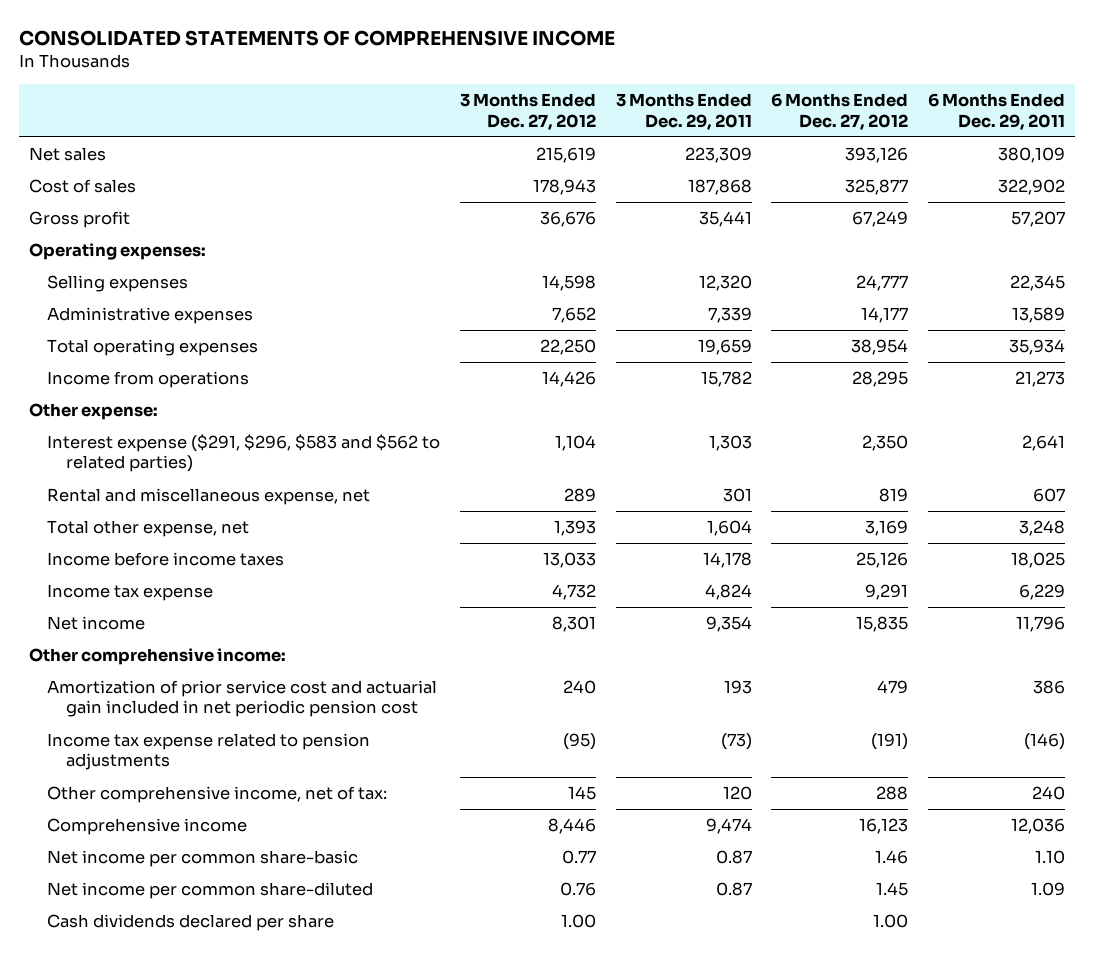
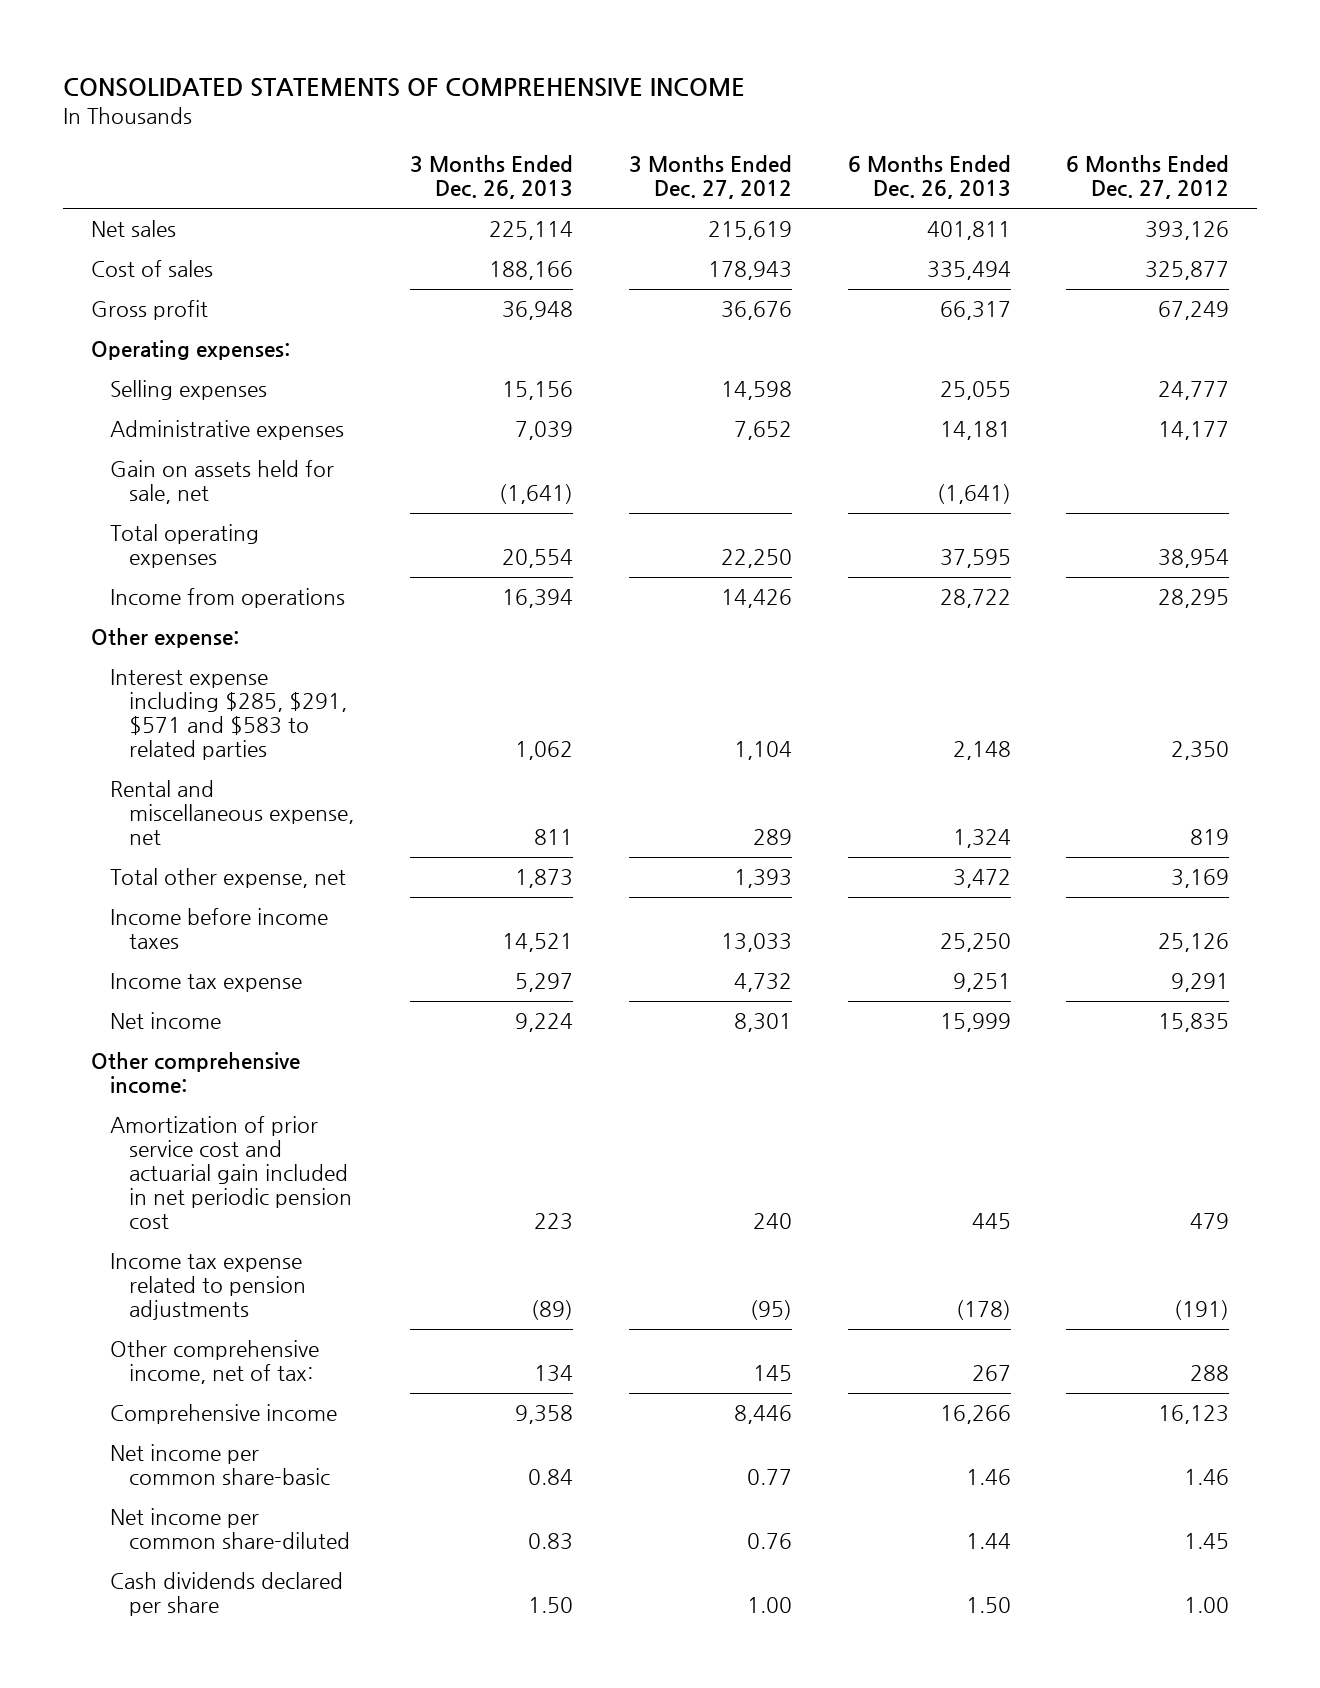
- | 3 Months Ended Dec. 27, 2012 | 3 Months Ended Dec. 29, 2011 | 6 Months Ended Dec. 27, 2012 | 6 Months Ended Dec. 29, 2011
+ | 3 Months Ended Dec. 26, 2013 | 3 Months Ended Dec. 27, 2012 | 6 Months Ended Dec. 26, 2013 | 6 Months Ended Dec. 27, 2012
+ Gain on assets held for sale, net | (1,641) | | (1,641) |
- Interest expense ($291, $296, $583 and $562 to related parties) | 1,104 | 1,303 | 2,350 | 2,641
+ Interest expense including $285, $291, $571 and $583 to related parties | 1,062 | 1,104 | 2,148 | 2,350

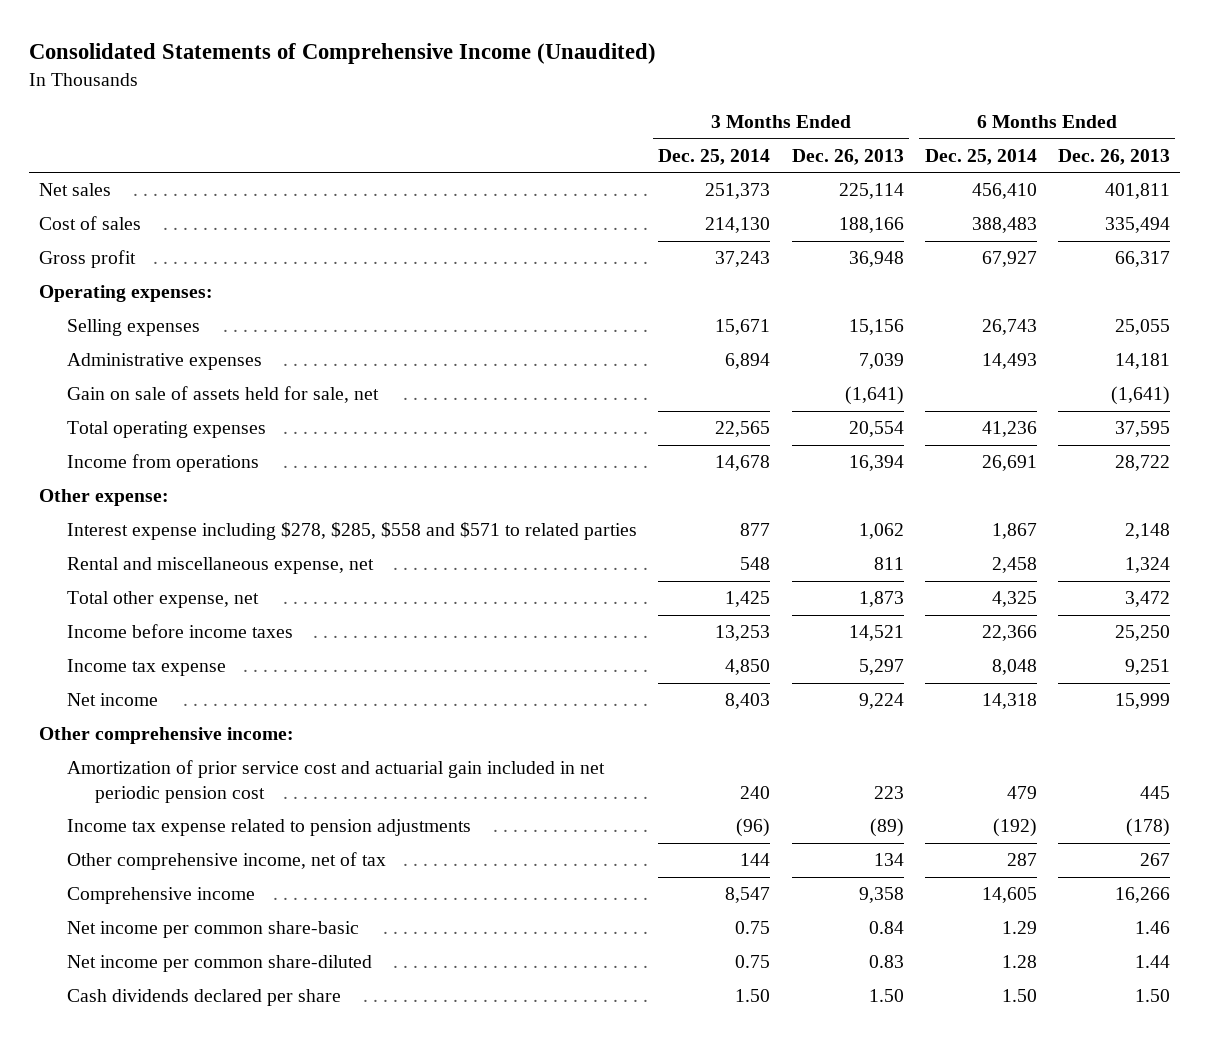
- CONSOLIDATED STATEMENTS OF COMPREHENSIVE INCOME
+ Consolidated Statements of Comprehensive Income (Unaudited)
- | 3 Months Ended Dec. 26, 2013 | 3 Months Ended Dec. 27, 2012 | 6 Months Ended Dec. 26, 2013 | 6 Months Ended Dec. 27, 2012
+ | 3 Months Ended Dec. 25, 2014 | 3 Months Ended Dec. 26, 2013 | 6 Months Ended Dec. 25, 2014 | 6 Months Ended Dec. 26, 2013
- Gain on assets held for sale, net | (1,641) | | (1,641) |
+ Gain on sale of assets held for sale, net | | (1,641) | | (1,641)
- Interest expense including $285, $291, $571 and $583 to related parties | 1,062 | 1,104 | 2,148 | 2,350
+ Interest expense including $278, $285, $558 and $571 to related parties | 877 | 1,062 | 1,867 | 2,148
- Other comprehensive income, net of tax: | 134 | 145 | 267 | 288
+ Other comprehensive income, net of tax | 144 | 134 | 287 | 267

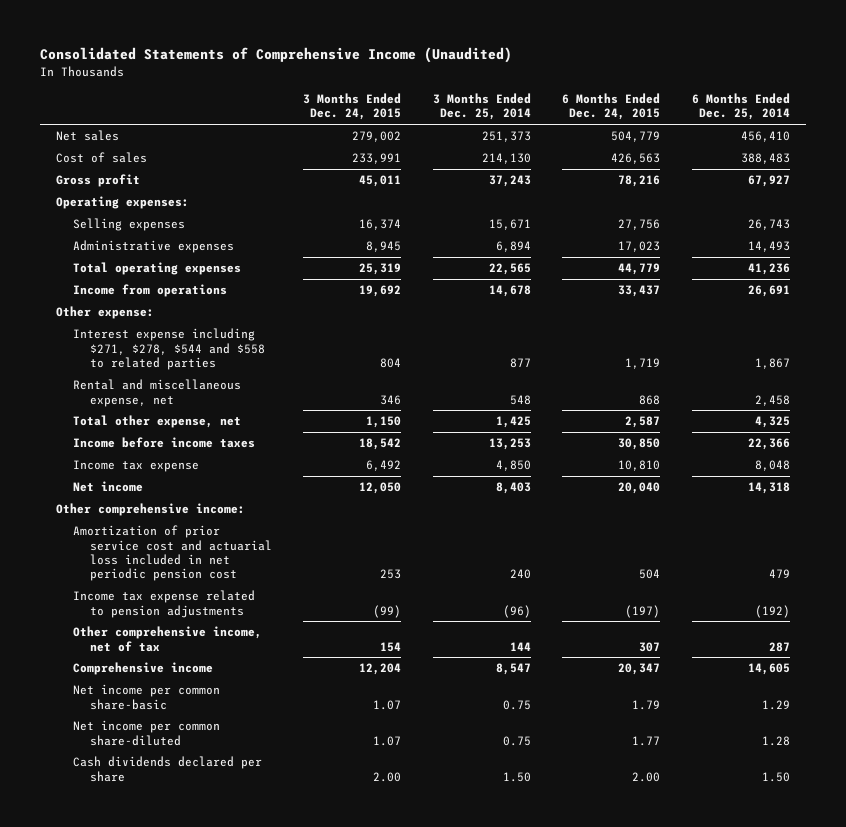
- | 3 Months Ended Dec. 25, 2014 | 3 Months Ended Dec. 26, 2013 | 6 Months Ended Dec. 25, 2014 | 6 Months Ended Dec. 26, 2013
+ | 3 Months Ended Dec. 24, 2015 | 3 Months Ended Dec. 25, 2014 | 6 Months Ended Dec. 24, 2015 | 6 Months Ended Dec. 25, 2014
- Gain on sale of assets held for sale, net | | (1,641) | | (1,641)
- Interest expense including $278, $285, $558 and $571 to related parties | 877 | 1,062 | 1,867 | 2,148
+ Interest expense including $271, $278, $544 and $558 to related parties | 804 | 877 | 1,719 | 1,867
- Amortization of prior service cost and actuarial gain included in net periodic pension cost | 240 | 223 | 479 | 445
+ Amortization of prior service cost and actuarial loss included in net periodic pension cost | 253 | 240 | 504 | 479

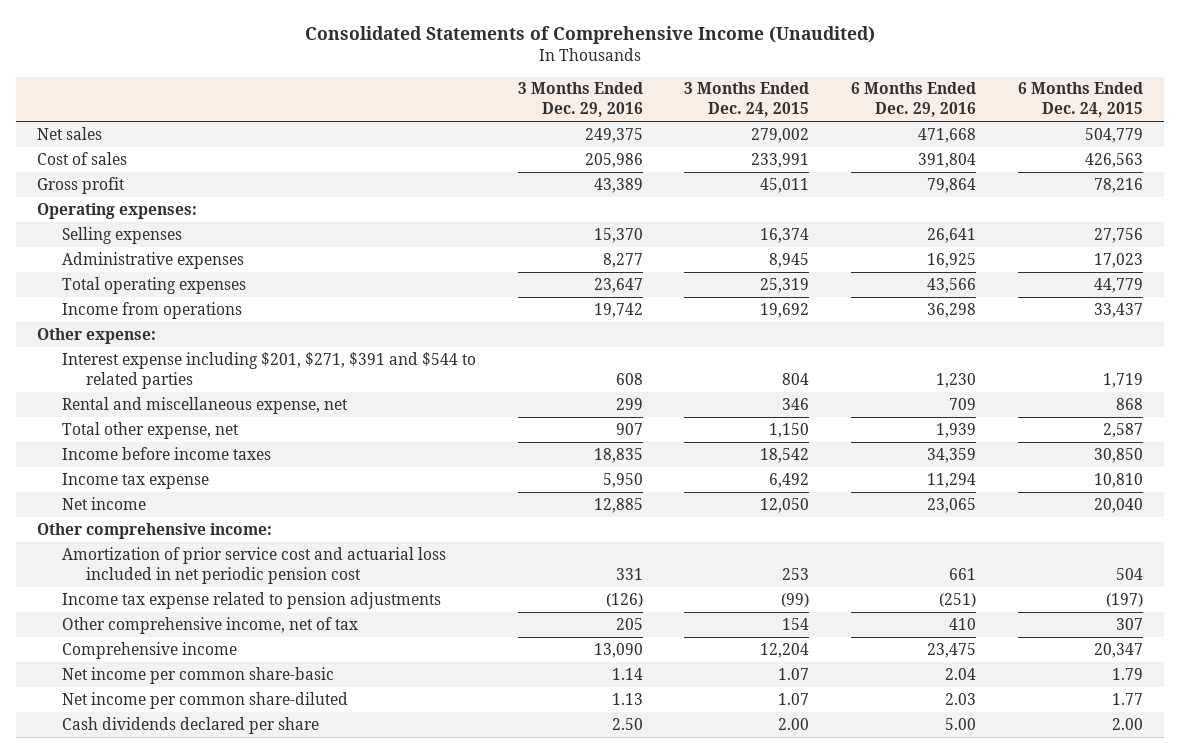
- | 3 Months Ended Dec. 24, 2015 | 3 Months Ended Dec. 25, 2014 | 6 Months Ended Dec. 24, 2015 | 6 Months Ended Dec. 25, 2014
+ | 3 Months Ended Dec. 29, 2016 | 3 Months Ended Dec. 24, 2015 | 6 Months Ended Dec. 29, 2016 | 6 Months Ended Dec. 24, 2015
- Interest expense including $271, $278, $544 and $558 to related parties | 804 | 877 | 1,719 | 1,867
+ Interest expense including $201, $271, $391 and $544 to related parties | 608 | 804 | 1,230 | 1,719

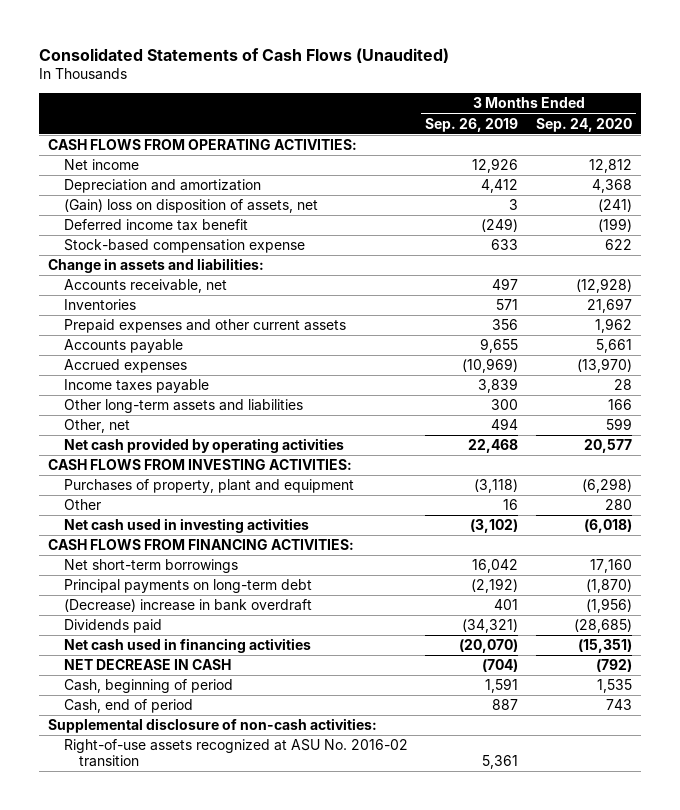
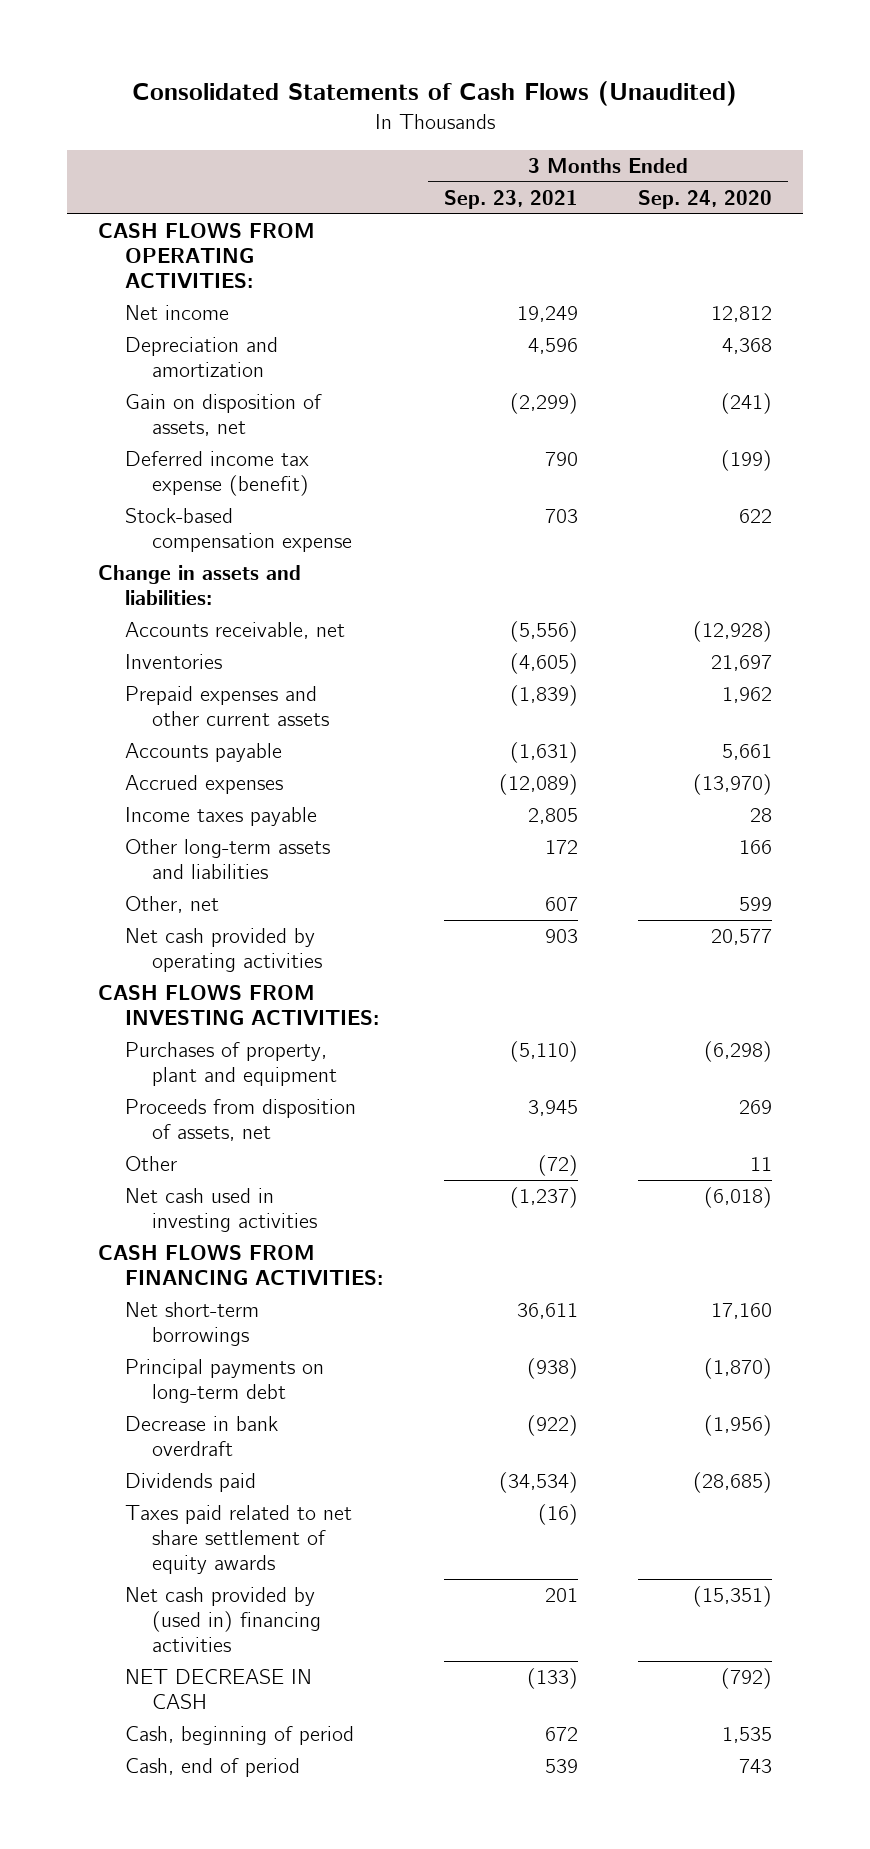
- | 3 Months Ended Sep. 26, 2019 | 3 Months Ended Sep. 24, 2020
+ | 3 Months Ended Sep. 23, 2021 | 3 Months Ended Sep. 24, 2020
- (Gain) loss on disposition of assets, net | 3 | (241)
- Deferred income tax benefit | (249) | (199)
+ Gain on disposition of assets, net | (2,299) | (241)
+ Deferred income tax expense (benefit) | 790 | (199)
- Other | 16 | 280
+ Proceeds from disposition of assets, net | 3,945 | 269
+ Other | (72) | 11
- (Decrease) increase in bank overdraft | 401 | (1,956)
+ Decrease in bank overdraft | (922) | (1,956)
- Net cash used in financing activities | (20,070) | (15,351)
+ Taxes paid related to net share settlement of equity awards | (16) |
+ Net cash provided by (used in) financing activities | 201 | (15,351)
- Supplemental disclosure of non-cash activities:
- Right-of-use assets recognized at ASU No. 2016-02 transition | 5,361 |

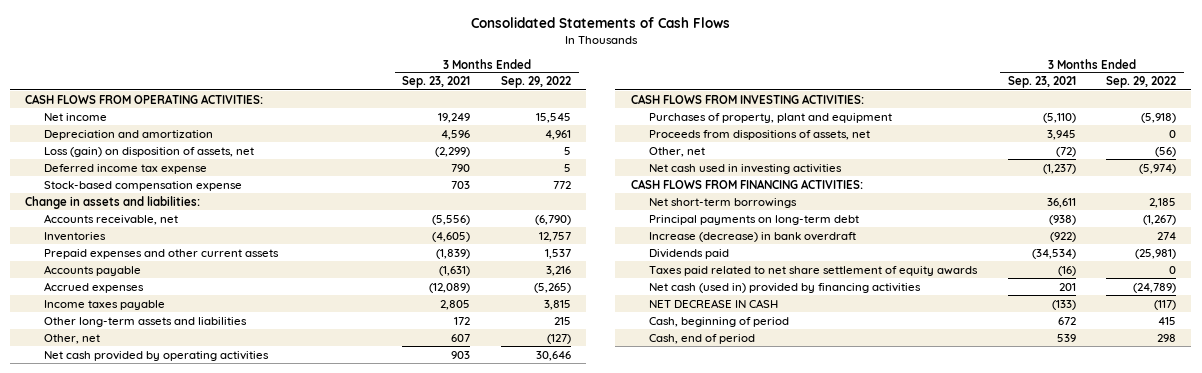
- Consolidated Statements of Cash Flows (Unaudited)
+ Consolidated Statements of Cash Flows
- | 3 Months Ended Sep. 23, 2021 | 3 Months Ended Sep. 24, 2020
+ | 3 Months Ended Sep. 23, 2021 | 3 Months Ended Sep. 29, 2022
- Gain on disposition of assets, net | (2,299) | (241)
- Deferred income tax expense (benefit) | 790 | (199)
+ Loss (gain) on disposition of assets, net | (2,299) | 5
+ Deferred income tax expense | 790 | 5
- Proceeds from disposition of assets, net | 3,945 | 269
- Other | (72) | 11
+ Proceeds from dispositions of assets, net | 3,945 | 0
+ Other, net | (72) | (56)
- Decrease in bank overdraft | (922) | (1,956)
+ Increase (decrease) in bank overdraft | (922) | 274
- Net cash provided by (used in) financing activities | 201 | (15,351)
+ Net cash (used in) provided by financing activities | 201 | (24,789)

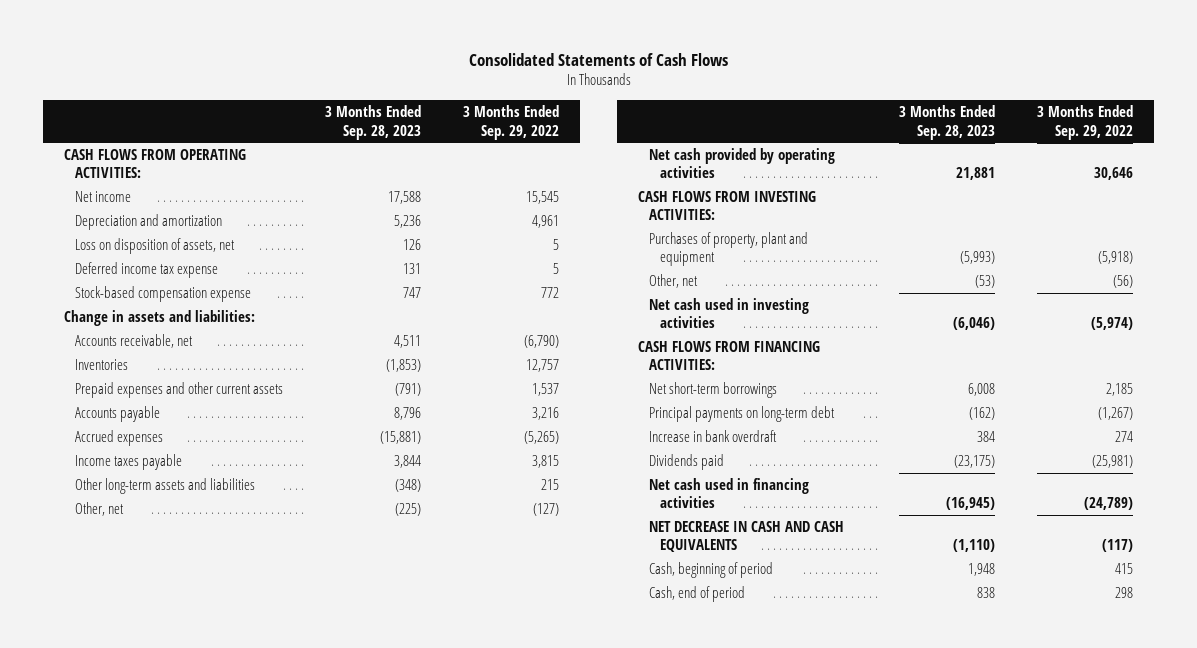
- | 3 Months Ended Sep. 23, 2021 | 3 Months Ended Sep. 29, 2022
+ | 3 Months Ended Sep. 28, 2023 | 3 Months Ended Sep. 29, 2022
- Loss (gain) on disposition of assets, net | (2,299) | 5
+ Loss on disposition of assets, net | 126 | 5
- Proceeds from dispositions of assets, net | 3,945 | 0
- Increase (decrease) in bank overdraft | (922) | 274
+ Increase in bank overdraft | 384 | 274
- Taxes paid related to net share settlement of equity awards | (16) | 0
- Net cash (used in) provided by financing activities | 201 | (24,789)
- NET DECREASE IN CASH | (133) | (117)
+ Net cash used in financing activities | (16,945) | (24,789)
+ NET DECREASE IN CASH AND CASH EQUIVALENTS | (1,110) | (117)

